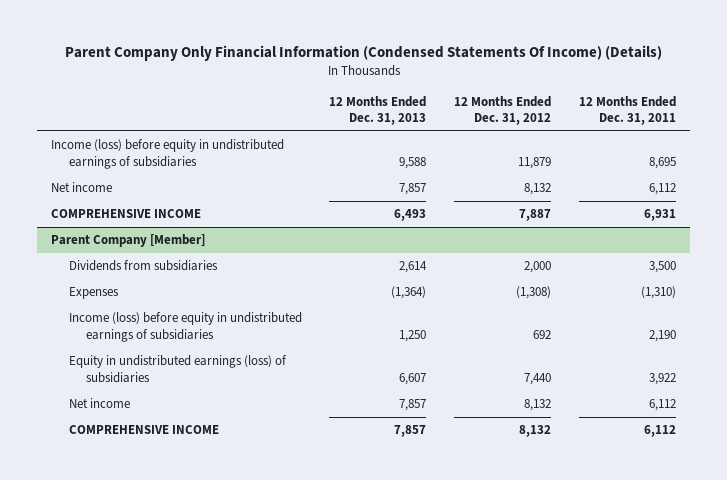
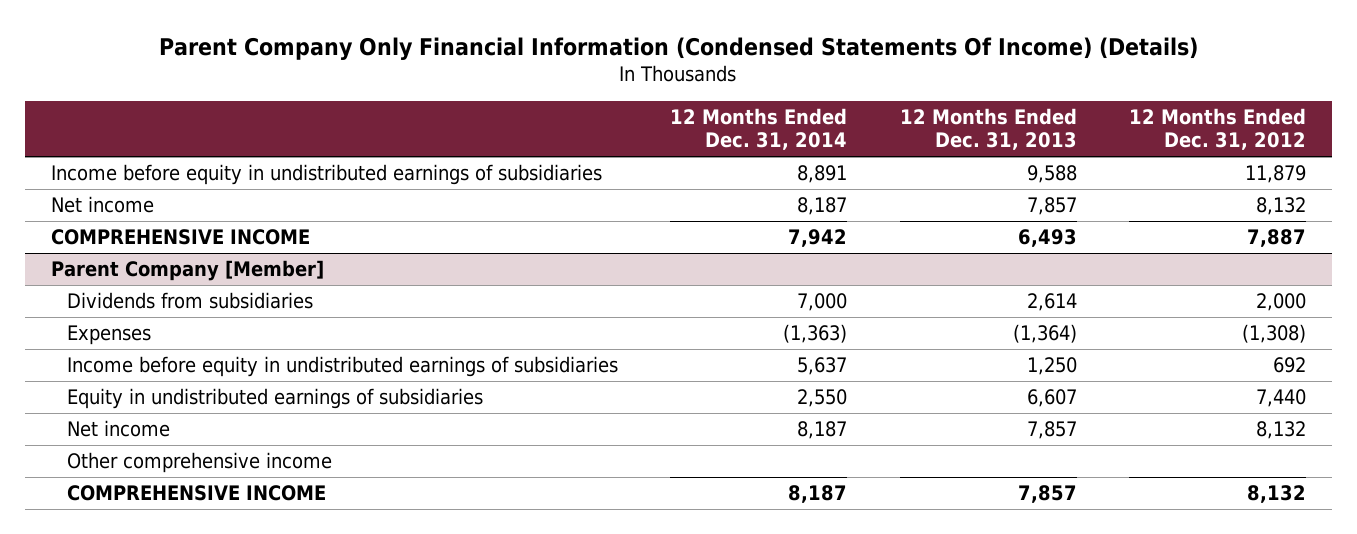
- | 12 Months Ended Dec. 31, 2013 | 12 Months Ended Dec. 31, 2012 | 12 Months Ended Dec. 31, 2011
+ | 12 Months Ended Dec. 31, 2014 | 12 Months Ended Dec. 31, 2013 | 12 Months Ended Dec. 31, 2012
- Income (loss) before equity in undistributed earnings of subsidiaries | 9,588 | 11,879 | 8,695
+ Income before equity in undistributed earnings of subsidiaries | 8,891 | 9,588 | 11,879
@ Parent Company [Member]
- Income (loss) before equity in undistributed earnings of subsidiaries | 1,250 | 692 | 2,190
- Equity in undistributed earnings (loss) of subsidiaries | 6,607 | 7,440 | 3,922
+ Income before equity in undistributed earnings of subsidiaries | 5,637 | 1,250 | 692
+ Equity in undistributed earnings of subsidiaries | 2,550 | 6,607 | 7,440
+ Other comprehensive income

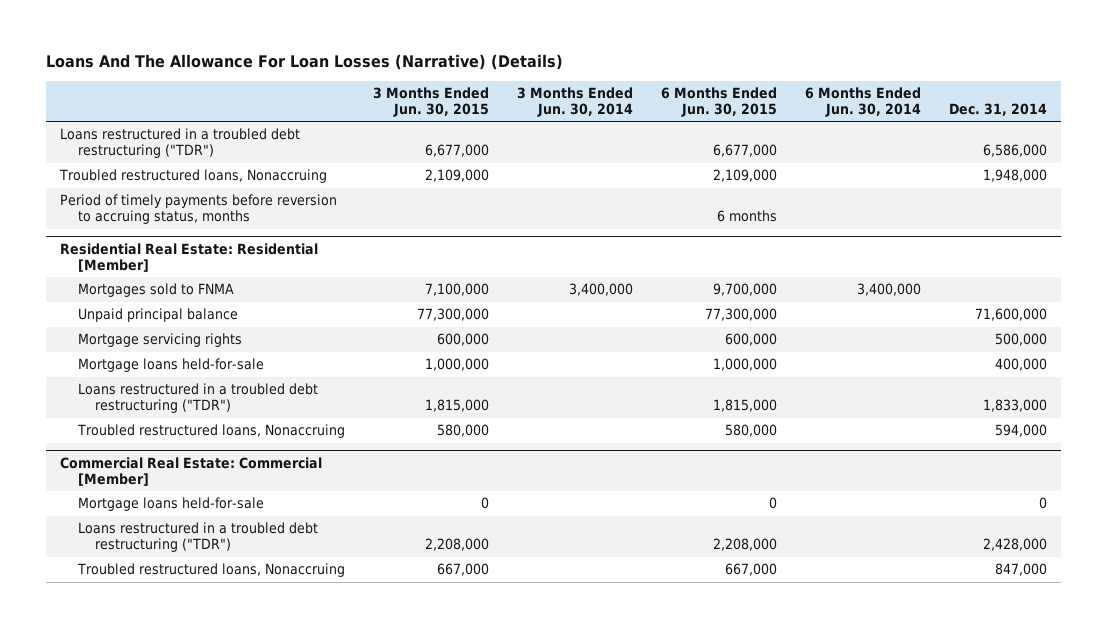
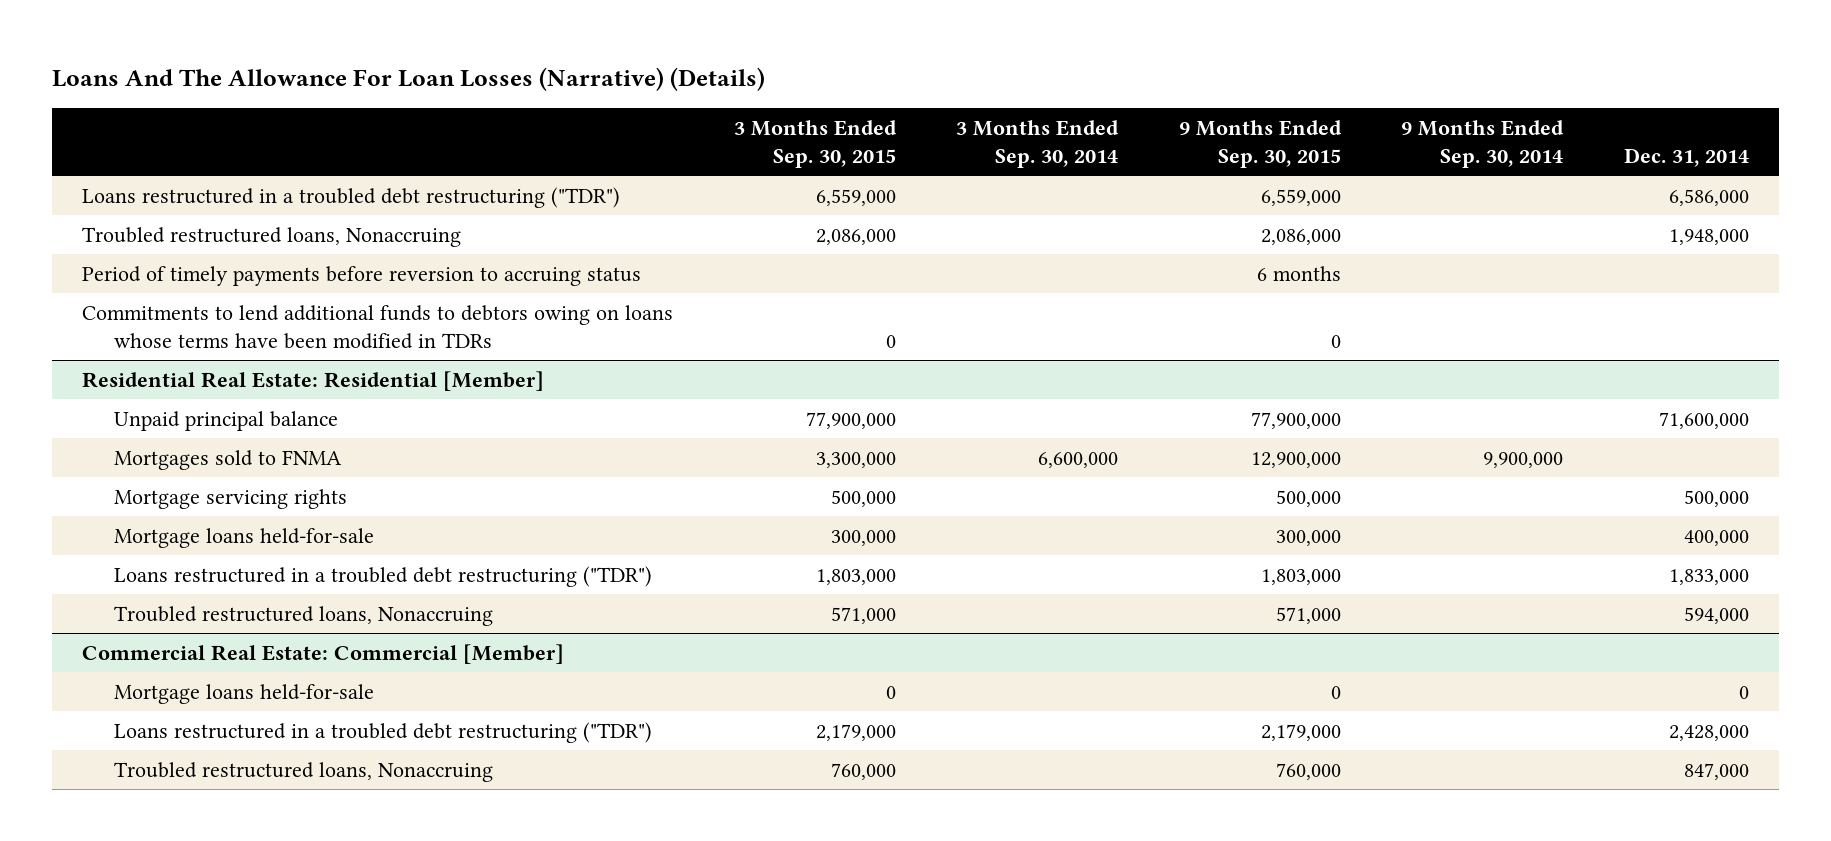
- | 3 Months Ended Jun. 30, 2015 | 3 Months Ended Jun. 30, 2014 | 6 Months Ended Jun. 30, 2015 | 6 Months Ended Jun. 30, 2014 | Dec. 31, 2014
+ | 3 Months Ended Sep. 30, 2015 | 3 Months Ended Sep. 30, 2014 | 9 Months Ended Sep. 30, 2015 | 9 Months Ended Sep. 30, 2014 | Dec. 31, 2014
- Period of timely payments before reversion to accruing status, months | | | 6 months | |
+ Period of timely payments before reversion to accruing status | | | 6 months | |
+ Commitments to lend additional funds to debtors owing on loans whose terms have been modified in TDRs | 0 | | 0 | |
@ Residential Real Estate: Residential [Member]
moved down: Mortgages sold to FNMA | 3,300,000 | 6,600,000 | 12,900,000 | 9,900,000 |

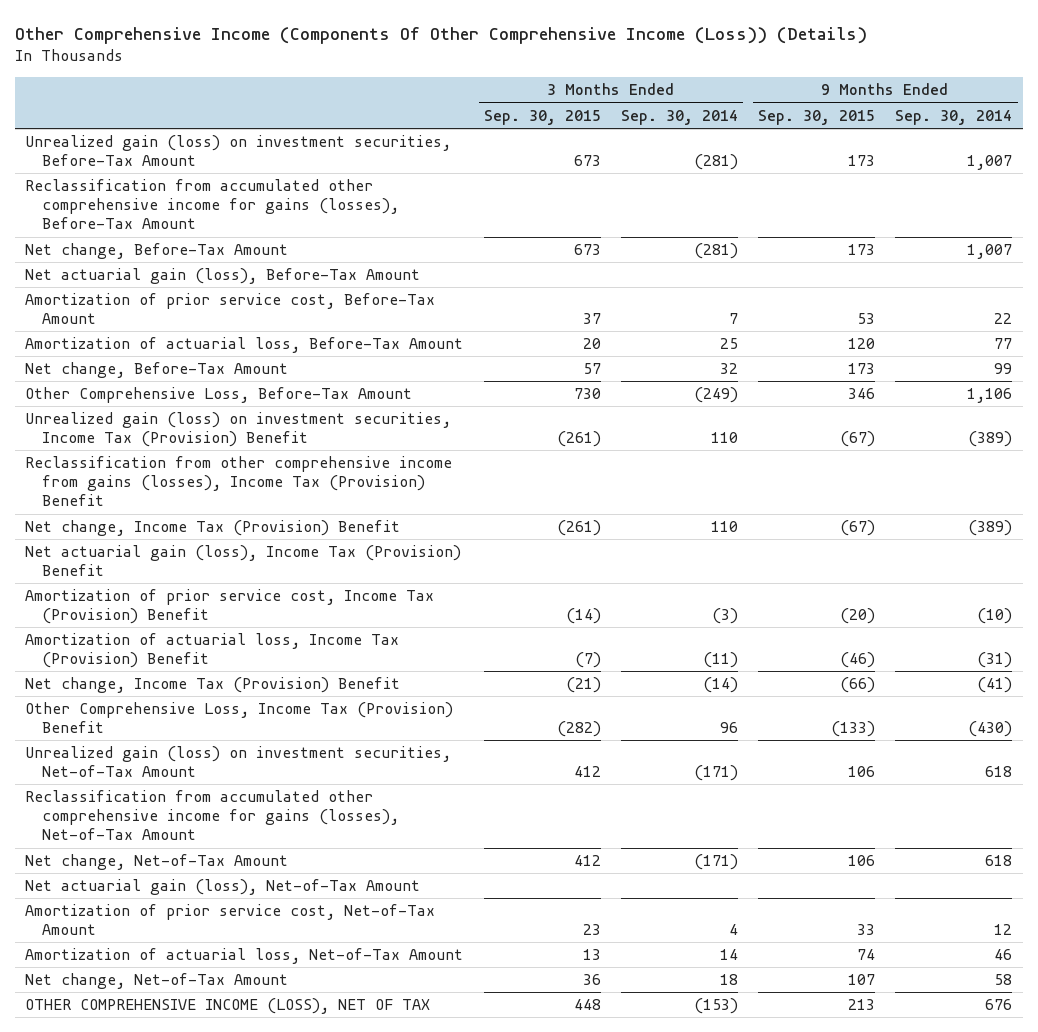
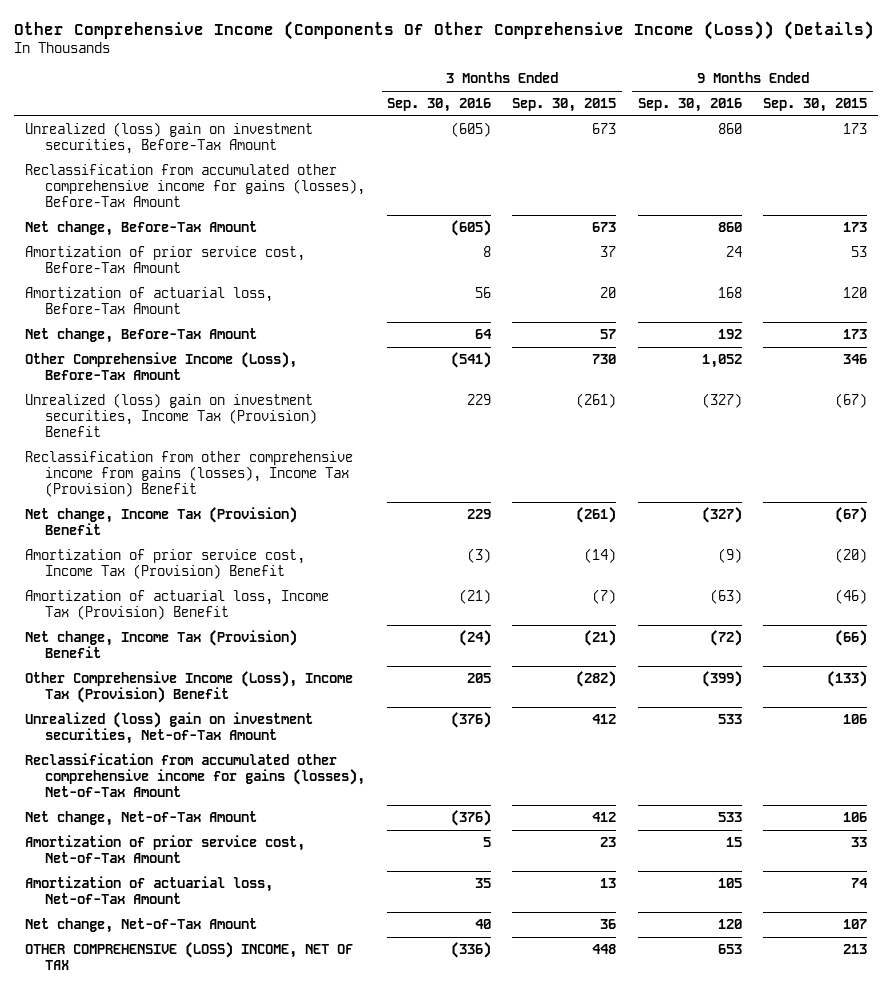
- | 3 Months Ended Sep. 30, 2015 | 3 Months Ended Sep. 30, 2014 | 9 Months Ended Sep. 30, 2015 | 9 Months Ended Sep. 30, 2014
+ | 3 Months Ended Sep. 30, 2016 | 3 Months Ended Sep. 30, 2015 | 9 Months Ended Sep. 30, 2016 | 9 Months Ended Sep. 30, 2015
- Unrealized gain (loss) on investment securities, Before-Tax Amount | 673 | (281) | 173 | 1,007
+ Unrealized (loss) gain on investment securities, Before-Tax Amount | (605) | 673 | 860 | 173
- Net actuarial gain (loss), Before-Tax Amount
- Other Comprehensive Loss, Before-Tax Amount | 730 | (249) | 346 | 1,106
- Unrealized gain (loss) on investment securities, Income Tax (Provision) Benefit | (261) | 110 | (67) | (389)
+ Other Comprehensive Income (Loss), Before-Tax Amount | (541) | 730 | 1,052 | 346
+ Unrealized (loss) gain on investment securities, Income Tax (Provision) Benefit | 229 | (261) | (327) | (67)
- Net actuarial gain (loss), Income Tax (Provision) Benefit
- Other Comprehensive Loss, Income Tax (Provision) Benefit | (282) | 96 | (133) | (430)
- Unrealized gain (loss) on investment securities, Net-of-Tax Amount | 412 | (171) | 106 | 618
+ Other Comprehensive Income (Loss), Income Tax (Provision) Benefit | 205 | (282) | (399) | (133)
+ Unrealized (loss) gain on investment securities, Net-of-Tax Amount | (376) | 412 | 533 | 106
- Net actuarial gain (loss), Net-of-Tax Amount
- OTHER COMPREHENSIVE INCOME (LOSS), NET OF TAX | 448 | (153) | 213 | 676
+ OTHER COMPREHENSIVE (LOSS) INCOME, NET OF TAX | (336) | 448 | 653 | 213

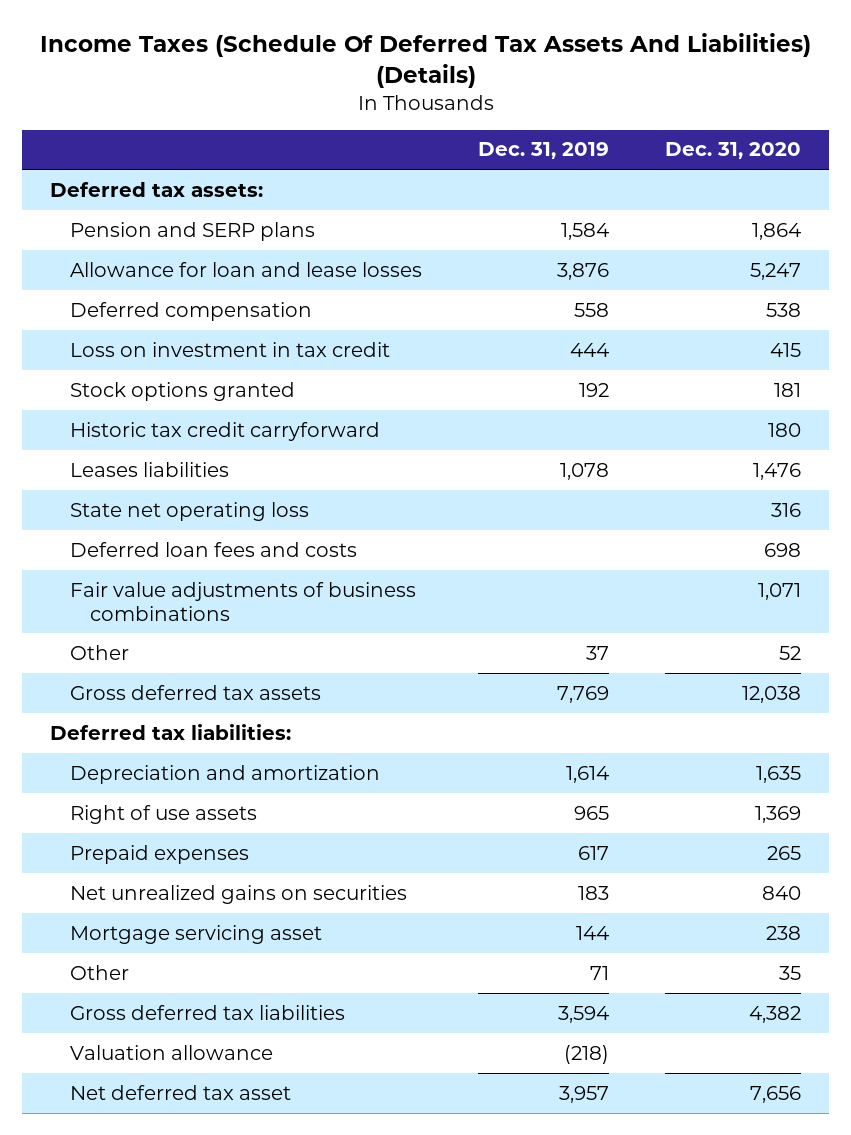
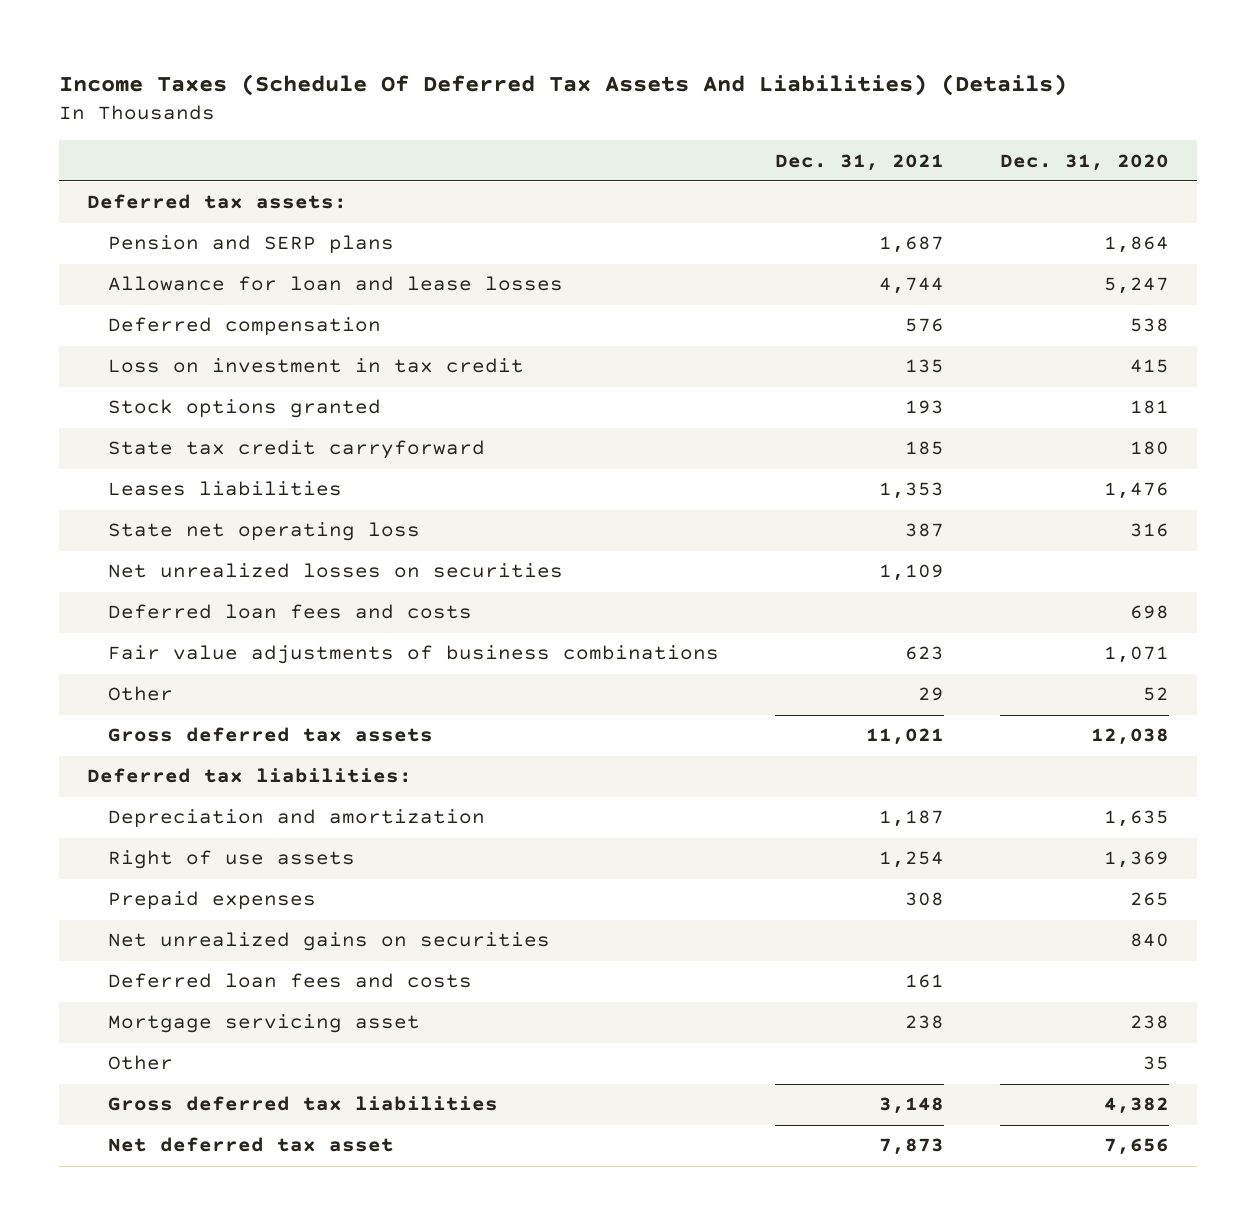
- | Dec. 31, 2019 | Dec. 31, 2020
+ | Dec. 31, 2021 | Dec. 31, 2020
- Historic tax credit carryforward | | 180
+ State tax credit carryforward | 185 | 180
+ Net unrealized losses on securities | 1,109 |
+ Deferred loan fees and costs | 161 |
- Valuation allowance | (218) |

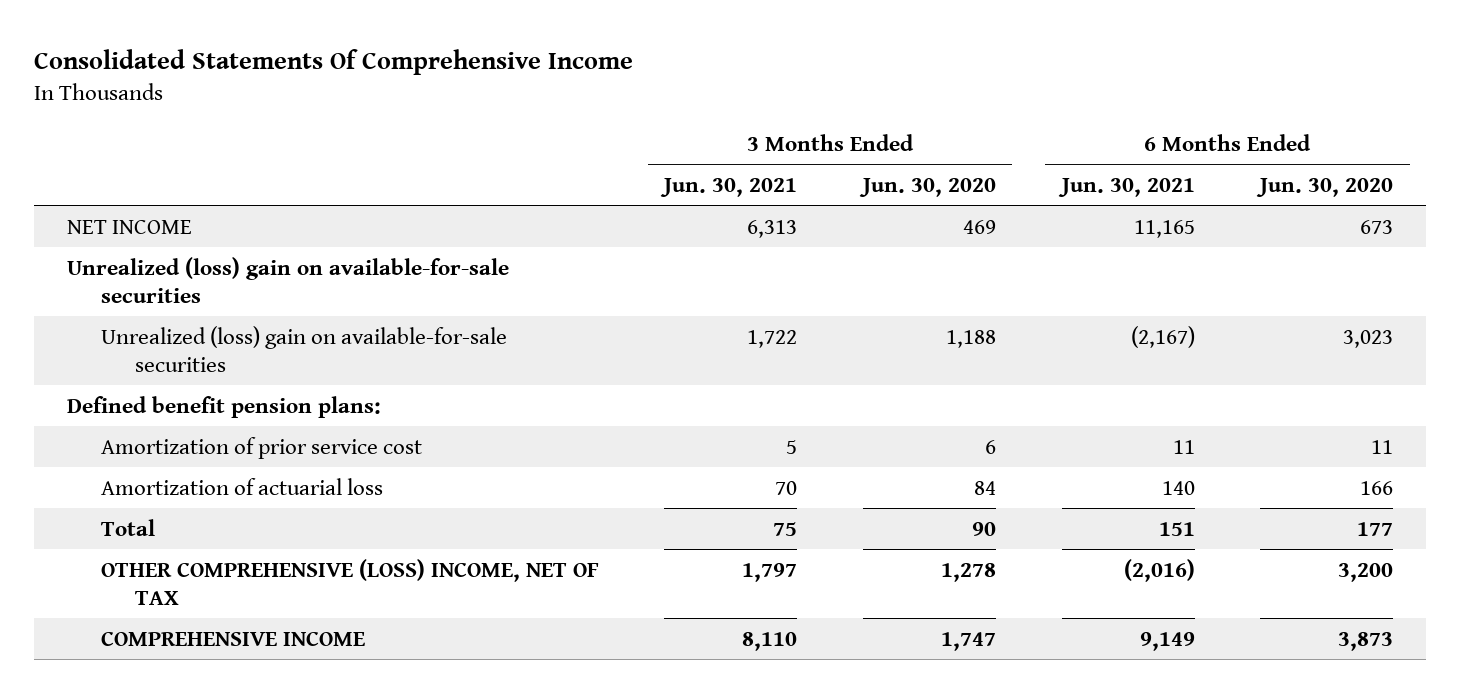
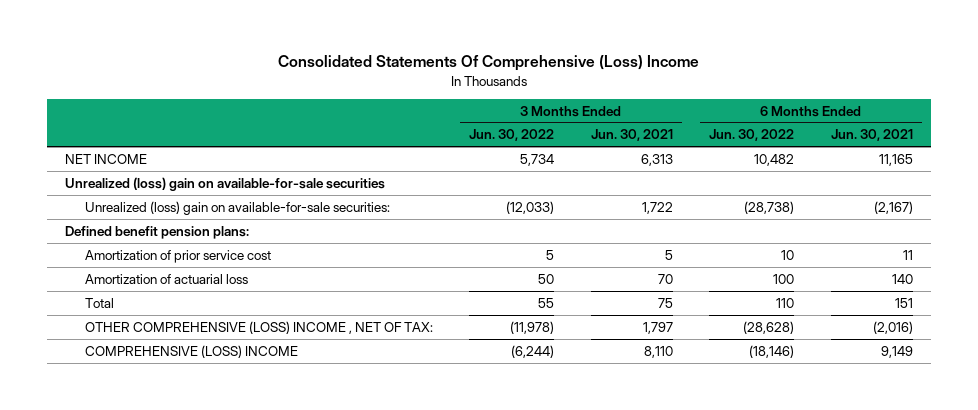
- Consolidated Statements Of Comprehensive Income
+ Consolidated Statements Of Comprehensive (Loss) Income
- | 3 Months Ended Jun. 30, 2021 | 3 Months Ended Jun. 30, 2020 | 6 Months Ended Jun. 30, 2021 | 6 Months Ended Jun. 30, 2020
+ | 3 Months Ended Jun. 30, 2022 | 3 Months Ended Jun. 30, 2021 | 6 Months Ended Jun. 30, 2022 | 6 Months Ended Jun. 30, 2021
- Unrealized (loss) gain on available-for-sale securities | 1,722 | 1,188 | (2,167) | 3,023
+ Unrealized (loss) gain on available-for-sale securities: | (12,033) | 1,722 | (28,738) | (2,167)
- OTHER COMPREHENSIVE (LOSS) INCOME, NET OF TAX | 1,797 | 1,278 | (2,016) | 3,200
- COMPREHENSIVE INCOME | 8,110 | 1,747 | 9,149 | 3,873
+ OTHER COMPREHENSIVE (LOSS) INCOME , NET OF TAX: | (11,978) | 1,797 | (28,628) | (2,016)
+ COMPREHENSIVE (LOSS) INCOME | (6,244) | 8,110 | (18,146) | 9,149

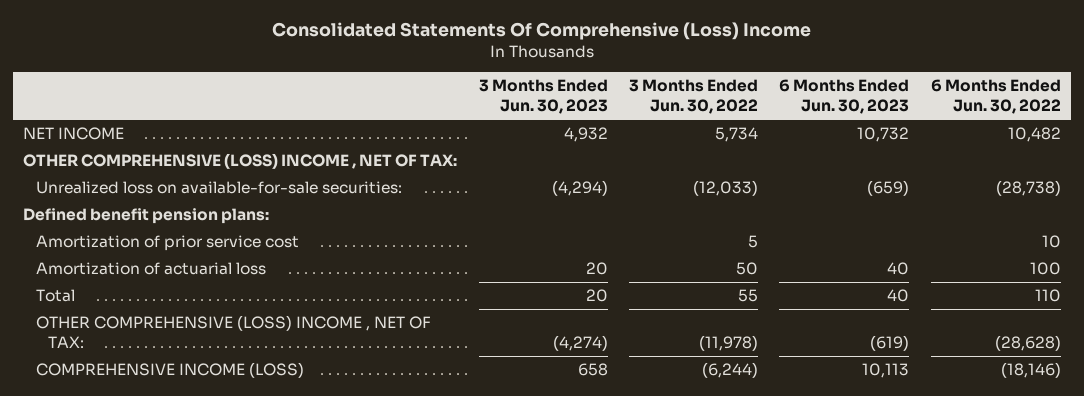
- | 3 Months Ended Jun. 30, 2022 | 3 Months Ended Jun. 30, 2021 | 6 Months Ended Jun. 30, 2022 | 6 Months Ended Jun. 30, 2021
+ | 3 Months Ended Jun. 30, 2023 | 3 Months Ended Jun. 30, 2022 | 6 Months Ended Jun. 30, 2023 | 6 Months Ended Jun. 30, 2022
- Unrealized (loss) gain on available-for-sale securities
- Unrealized (loss) gain on available-for-sale securities: | (12,033) | 1,722 | (28,738) | (2,167)
+ OTHER COMPREHENSIVE (LOSS) INCOME , NET OF TAX:
+ Unrealized loss on available-for-sale securities: | (4,294) | (12,033) | (659) | (28,738)
- COMPREHENSIVE (LOSS) INCOME | (6,244) | 8,110 | (18,146) | 9,149
+ COMPREHENSIVE INCOME (LOSS) | 658 | (6,244) | 10,113 | (18,146)

